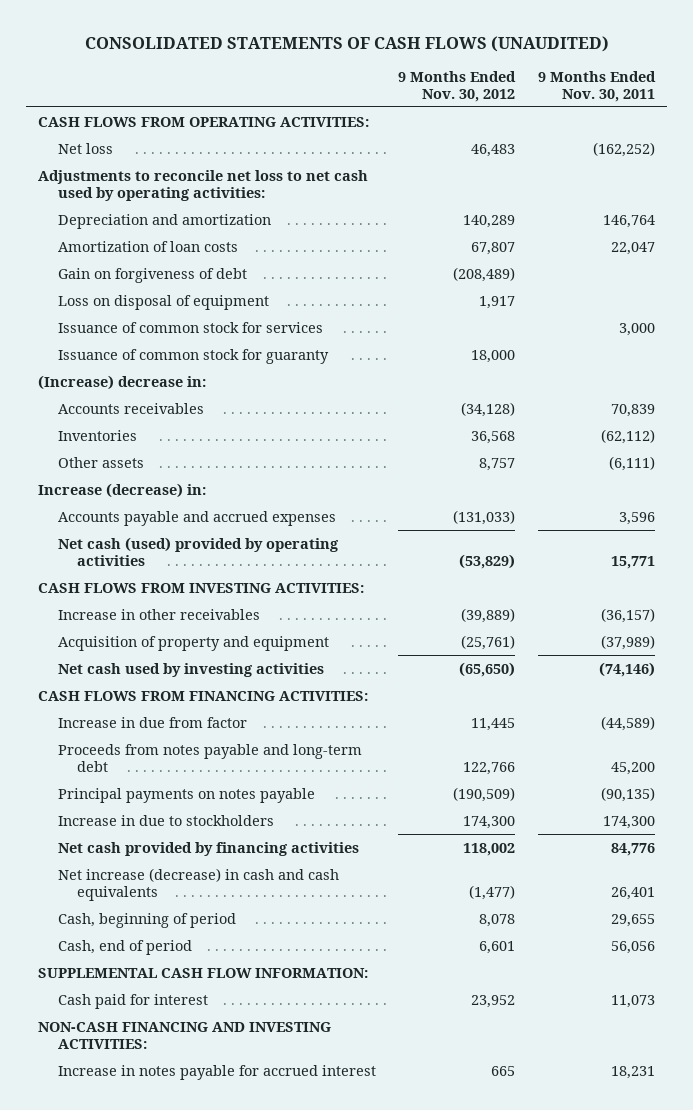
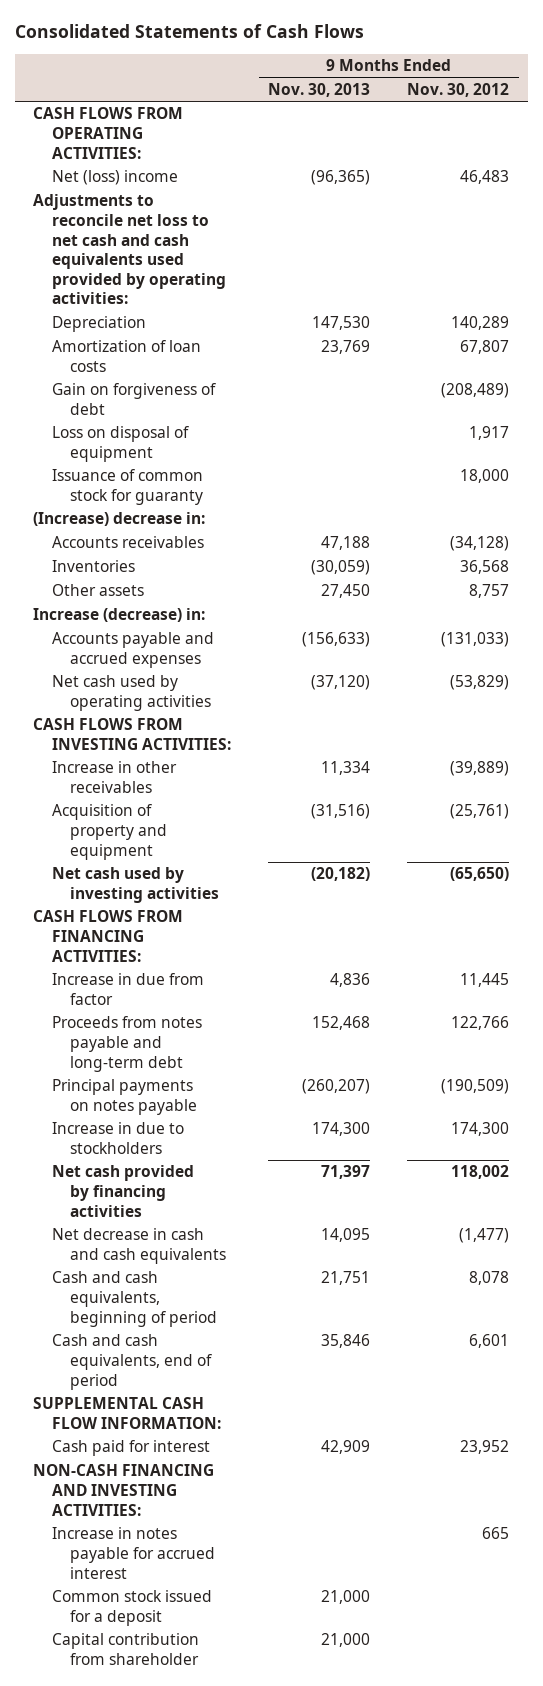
- CONSOLIDATED STATEMENTS OF CASH FLOWS (UNAUDITED)
+ Consolidated Statements of Cash Flows
- | 9 Months Ended Nov. 30, 2012 | 9 Months Ended Nov. 30, 2011
+ | 9 Months Ended Nov. 30, 2013 | 9 Months Ended Nov. 30, 2012
- Net loss | 46,483 | (162,252)
- Adjustments to reconcile net loss to net cash used by operating activities:
- Depreciation and amortization | 140,289 | 146,764
+ Net (loss) income | (96,365) | 46,483
+ Adjustments to reconcile net loss to net cash and cash equivalents used provided by operating activities:
+ Depreciation | 147,530 | 140,289
- Issuance of common stock for services | | 3,000
- Net cash (used) provided by operating activities | (53,829) | 15,771
+ Net cash used by operating activities | (37,120) | (53,829)
- Net increase (decrease) in cash and cash equivalents | (1,477) | 26,401
- Cash, beginning of period | 8,078 | 29,655
- Cash, end of period | 6,601 | 56,056
+ Net decrease in cash and cash equivalents | 14,095 | (1,477)
+ Cash and cash equivalents, beginning of period | 21,751 | 8,078
+ Cash and cash equivalents, end of period | 35,846 | 6,601
+ Common stock issued for a deposit | 21,000 |
+ Capital contribution from shareholder | 21,000 |

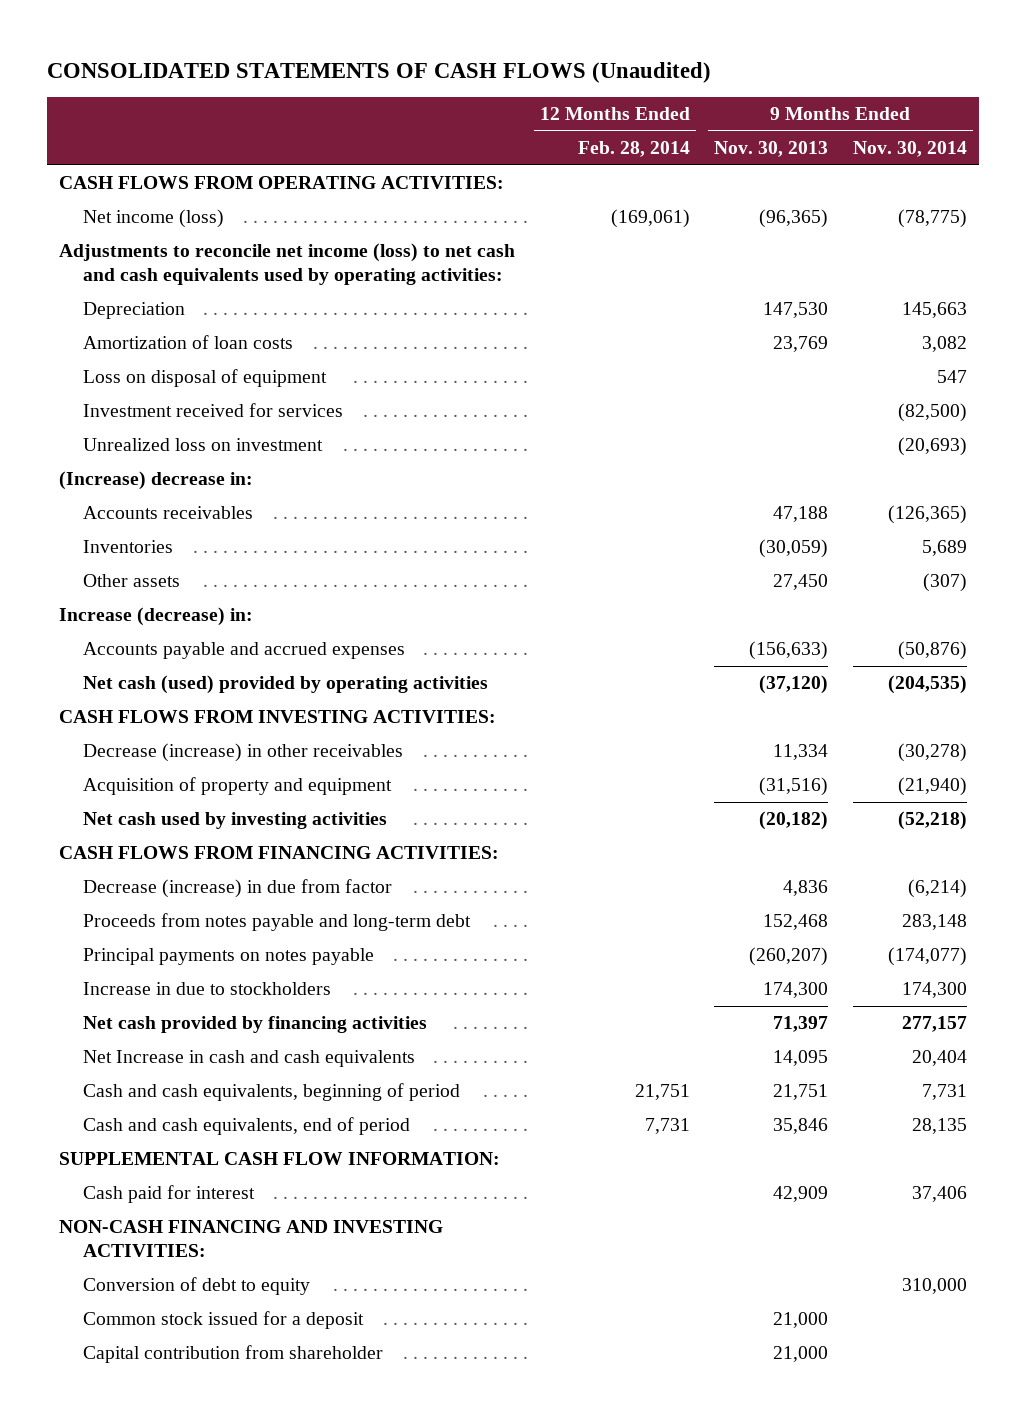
- Consolidated Statements of Cash Flows
+ CONSOLIDATED STATEMENTS OF CASH FLOWS (Unaudited)
- | 9 Months Ended Nov. 30, 2013 | 9 Months Ended Nov. 30, 2012
+ | 12 Months Ended Feb. 28, 2014 | 9 Months Ended Nov. 30, 2013 | 9 Months Ended Nov. 30, 2014
- Net (loss) income | (96,365) | 46,483
- Adjustments to reconcile net loss to net cash and cash equivalents used provided by operating activities:
+ Net income (loss) | (169,061) | (96,365) | (78,775)
+ Adjustments to reconcile net income (loss) to net cash and cash equivalents used by operating activities:
- Gain on forgiveness of debt | | (208,489)
- Issuance of common stock for guaranty | | 18,000
+ Investment received for services | | | (82,500)
+ Unrealized loss on investment | | | (20,693)
- Net cash used by operating activities | (37,120) | (53,829)
+ Net cash (used) provided by operating activities | | (37,120) | (204,535)
- Increase in other receivables | 11,334 | (39,889)
+ Decrease (increase) in other receivables | | 11,334 | (30,278)
- Increase in due from factor | 4,836 | 11,445
+ Decrease (increase) in due from factor | | 4,836 | (6,214)
- Net decrease in cash and cash equivalents | 14,095 | (1,477)
+ Net Increase in cash and cash equivalents | | 14,095 | 20,404
- Increase in notes payable for accrued interest | | 665
+ Conversion of debt to equity | | | 310,000

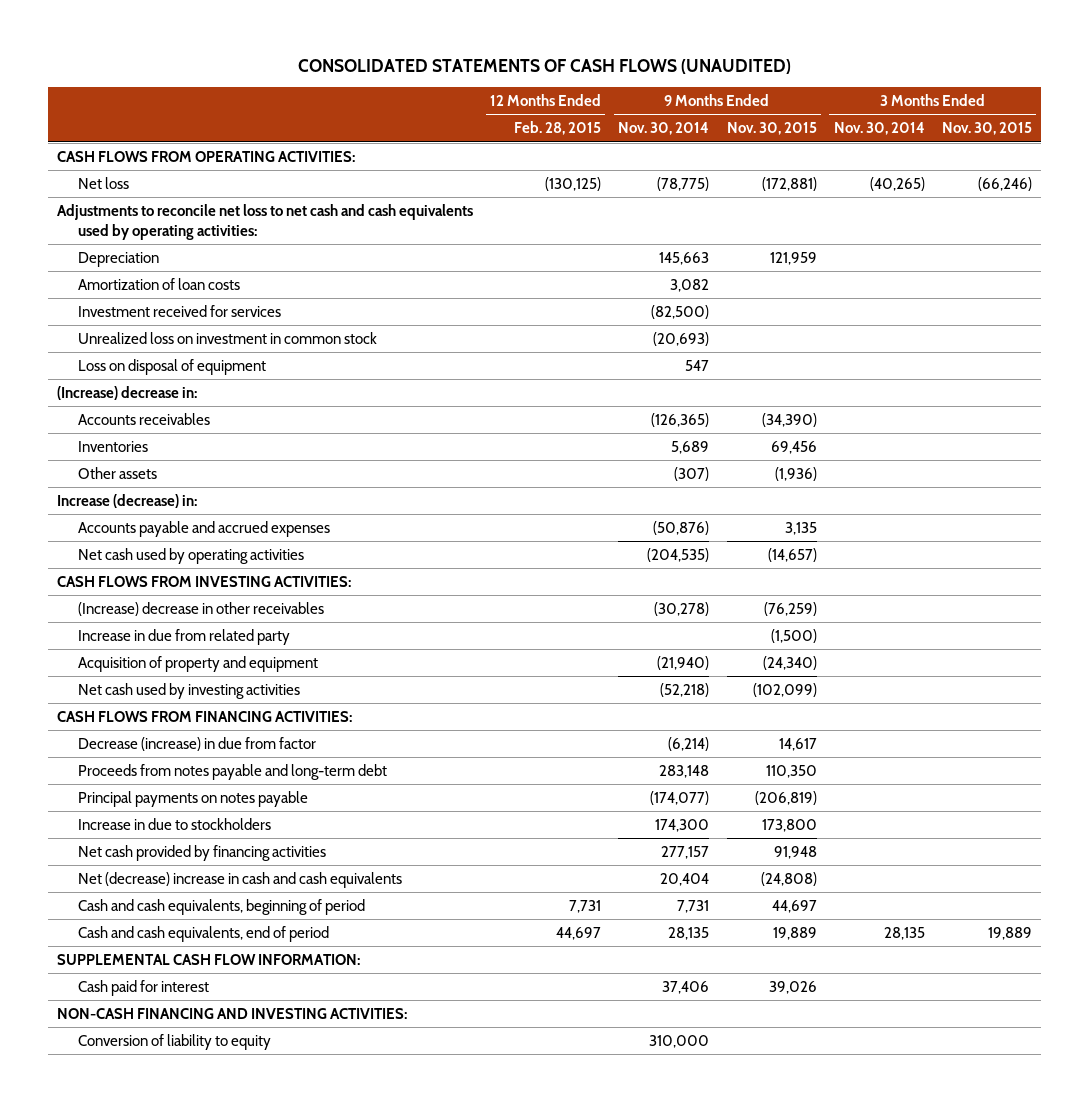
- CONSOLIDATED STATEMENTS OF CASH FLOWS (Unaudited)
+ CONSOLIDATED STATEMENTS OF CASH FLOWS (UNAUDITED)
- | 12 Months Ended Feb. 28, 2014 | 9 Months Ended Nov. 30, 2013 | 9 Months Ended Nov. 30, 2014
+ | 12 Months Ended Feb. 28, 2015 | 9 Months Ended Nov. 30, 2014 | 9 Months Ended Nov. 30, 2015 | 3 Months Ended Nov. 30, 2014 | 3 Months Ended Nov. 30, 2015
- Net income (loss) | (169,061) | (96,365) | (78,775)
- Adjustments to reconcile net income (loss) to net cash and cash equivalents used by operating activities:
+ Net loss | (130,125) | (78,775) | (172,881) | (40,265) | (66,246)
+ Adjustments to reconcile net loss to net cash and cash equivalents used by operating activities:
- Unrealized loss on investment | | | (20,693)
+ Unrealized loss on investment in common stock | | (20,693) | | |
moved down: Loss on disposal of equipment | | 547 | | |
- Net cash (used) provided by operating activities | | (37,120) | (204,535)
+ Net cash used by operating activities | | (204,535) | (14,657) | |
- Decrease (increase) in other receivables | | 11,334 | (30,278)
+ (Increase) decrease in other receivables | | (30,278) | (76,259) | |
+ Increase in due from related party | | | (1,500) | |
- Net Increase in cash and cash equivalents | | 14,095 | 20,404
+ Net (decrease) increase in cash and cash equivalents | | 20,404 | (24,808) | |
- Conversion of debt to equity | | | 310,000
- Common stock issued for a deposit | | 21,000 |
- Capital contribution from shareholder | | 21,000 |
+ Conversion of liability to equity | | 310,000 | | |

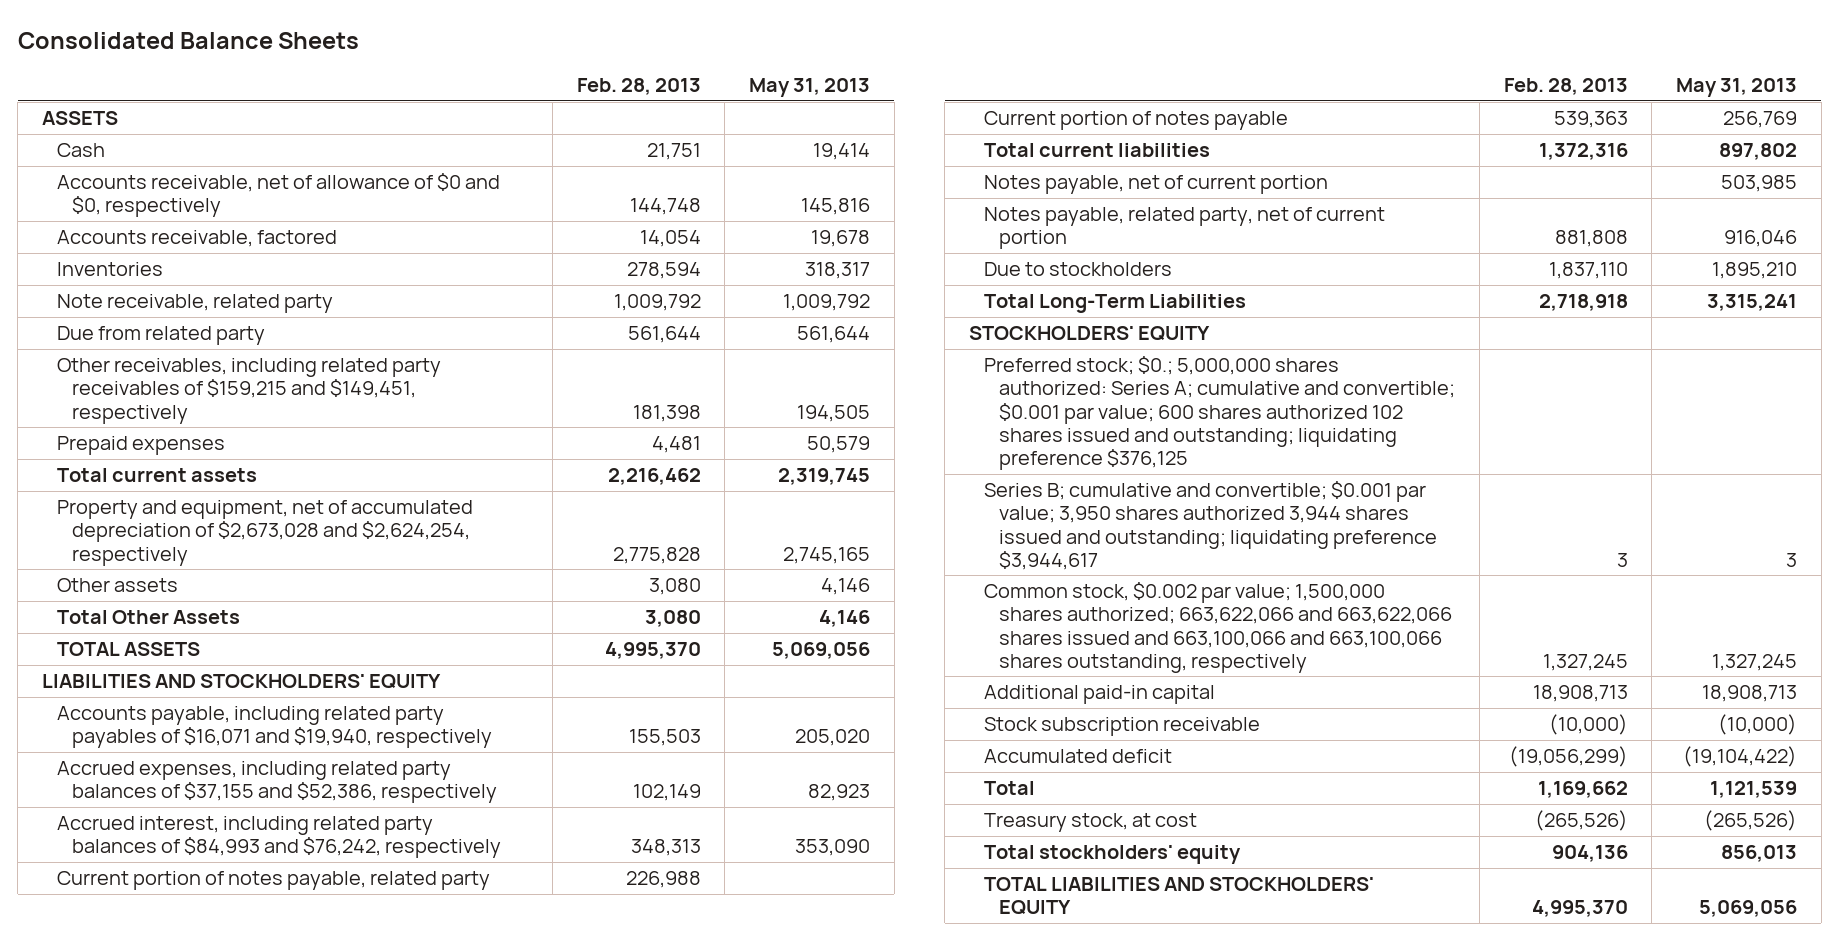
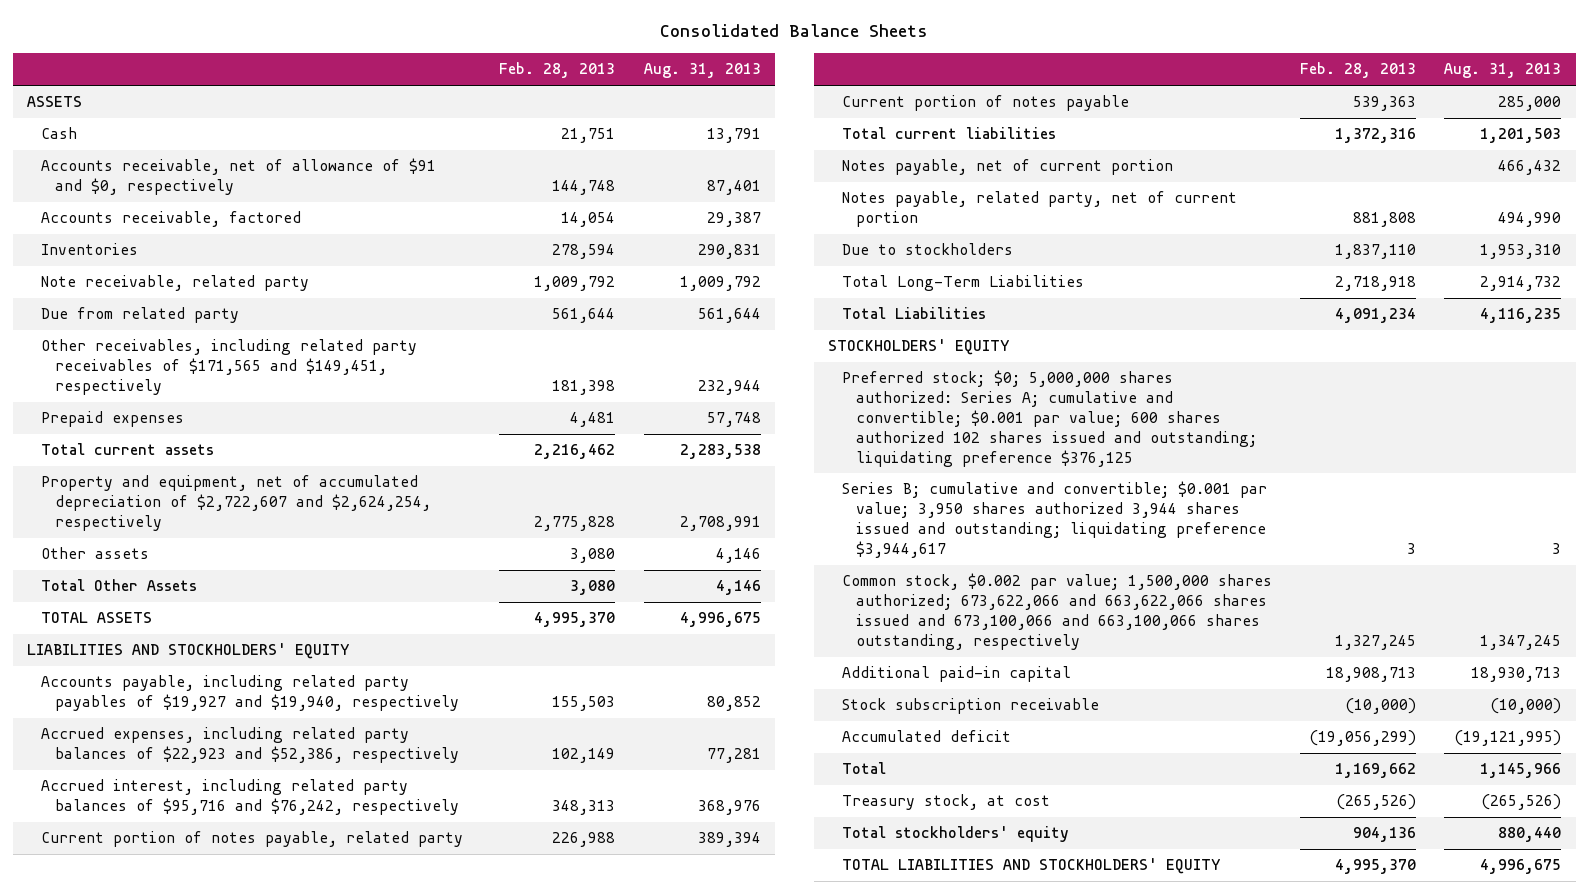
- | Feb. 28, 2013 | May 31, 2013
+ | Feb. 28, 2013 | Aug. 31, 2013
- Accounts receivable, net of allowance of $0 and $0, respectively | 144,748 | 145,816
+ Accounts receivable, net of allowance of $91 and $0, respectively | 144,748 | 87,401
- Other receivables, including related party receivables of $159,215 and $149,451, respectively | 181,398 | 194,505
+ Other receivables, including related party receivables of $171,565 and $149,451, respectively | 181,398 | 232,944
- Property and equipment, net of accumulated depreciation of $2,673,028 and $2,624,254, respectively | 2,775,828 | 2,745,165
+ Property and equipment, net of accumulated depreciation of $2,722,607 and $2,624,254, respectively | 2,775,828 | 2,708,991
- Accounts payable, including related party payables of $16,071 and $19,940, respectively | 155,503 | 205,020
- Accrued expenses, including related party balances of $37,155 and $52,386, respectively | 102,149 | 82,923
- Accrued interest, including related party balances of $84,993 and $76,242, respectively | 348,313 | 353,090
+ Accounts payable, including related party payables of $19,927 and $19,940, respectively | 155,503 | 80,852
+ Accrued expenses, including related party balances of $22,923 and $52,386, respectively | 102,149 | 77,281
+ Accrued interest, including related party balances of $95,716 and $76,242, respectively | 348,313 | 368,976
+ Total Liabilities | 4,091,234 | 4,116,235
- Preferred stock; $0.; 5,000,000 shares authorized: Series A; cumulative and convertible; $0.001 par value; 600 shares authorized 102 shares issued and outstanding; liquidating preference $376,125
+ Preferred stock; $0; 5,000,000 shares authorized: Series A; cumulative and convertible; $0.001 par value; 600 shares authorized 102 shares issued and outstanding; liquidating preference $376,125
- Common stock, $0.002 par value; 1,500,000 shares authorized; 663,622,066 and 663,622,066 shares issued and 663,100,066 and 663,100,066 shares outstanding, respectively | 1,327,245 | 1,327,245
+ Common stock, $0.002 par value; 1,500,000 shares authorized; 673,622,066 and 663,622,066 shares issued and 673,100,066 and 663,100,066 shares outstanding, respectively | 1,327,245 | 1,347,245

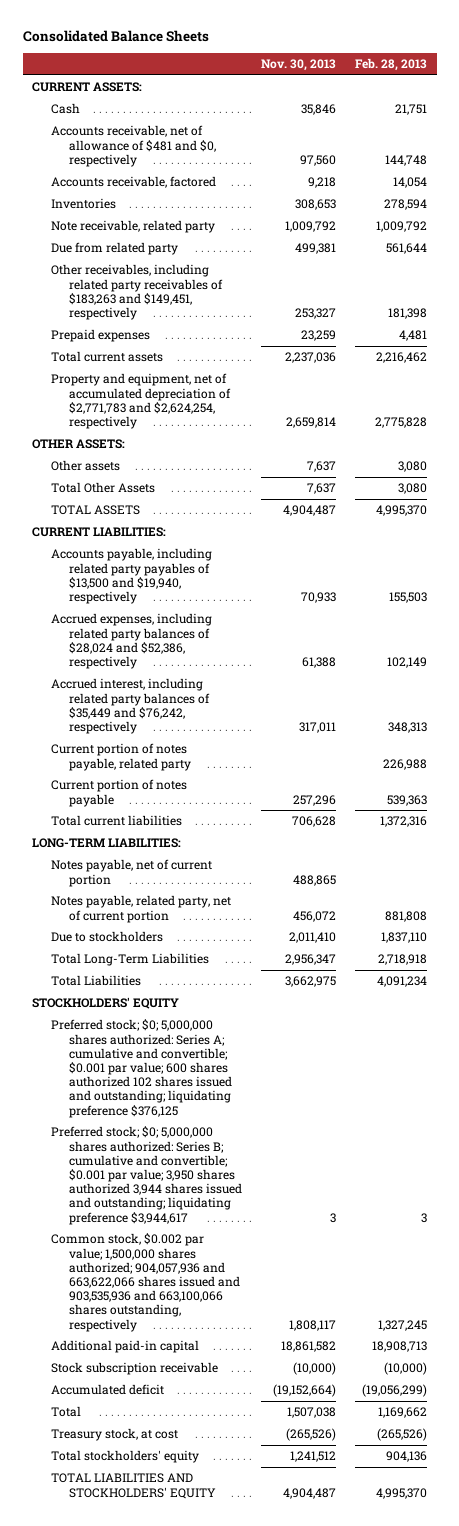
- | Feb. 28, 2013 | Aug. 31, 2013
+ | Nov. 30, 2013 | Feb. 28, 2013
- ASSETS
+ CURRENT ASSETS:
- Accounts receivable, net of allowance of $91 and $0, respectively | 144,748 | 87,401
+ Accounts receivable, net of allowance of $481 and $0, respectively | 97,560 | 144,748
- Other receivables, including related party receivables of $171,565 and $149,451, respectively | 181,398 | 232,944
+ Other receivables, including related party receivables of $183,263 and $149,451, respectively | 253,327 | 181,398
- Property and equipment, net of accumulated depreciation of $2,722,607 and $2,624,254, respectively | 2,775,828 | 2,708,991
+ Property and equipment, net of accumulated depreciation of $2,771,783 and $2,624,254, respectively | 2,659,814 | 2,775,828
+ OTHER ASSETS:
- LIABILITIES AND STOCKHOLDERS' EQUITY
- Accounts payable, including related party payables of $19,927 and $19,940, respectively | 155,503 | 80,852
- Accrued expenses, including related party balances of $22,923 and $52,386, respectively | 102,149 | 77,281
- Accrued interest, including related party balances of $95,716 and $76,242, respectively | 348,313 | 368,976
+ CURRENT LIABILITIES:
+ Accounts payable, including related party payables of $13,500 and $19,940, respectively | 70,933 | 155,503
+ Accrued expenses, including related party balances of $28,024 and $52,386, respectively | 61,388 | 102,149
+ Accrued interest, including related party balances of $35,449 and $76,242, respectively | 317,011 | 348,313
+ LONG-TERM LIABILITIES:
- Series B; cumulative and convertible; $0.001 par value; 3,950 shares authorized 3,944 shares issued and outstanding; liquidating preference $3,944,617 | 3 | 3
- Common stock, $0.002 par value; 1,500,000 shares authorized; 673,622,066 and 663,622,066 shares issued and 673,100,066 and 663,100,066 shares outstanding, respectively | 1,327,245 | 1,347,245
+ Preferred stock; $0; 5,000,000 shares authorized: Series B; cumulative and convertible; $0.001 par value; 3,950 shares authorized 3,944 shares issued and outstanding; liquidating preference $3,944,617 | 3 | 3
+ Common stock, $0.002 par value; 1,500,000 shares authorized; 904,057,936 and 663,622,066 shares issued and 903,535,936 and 663,100,066 shares outstanding, respectively | 1,808,117 | 1,327,245

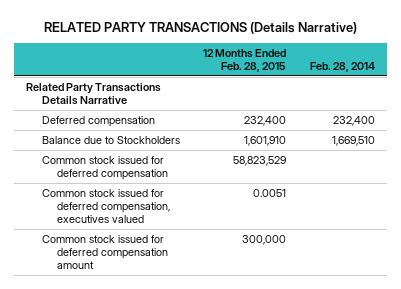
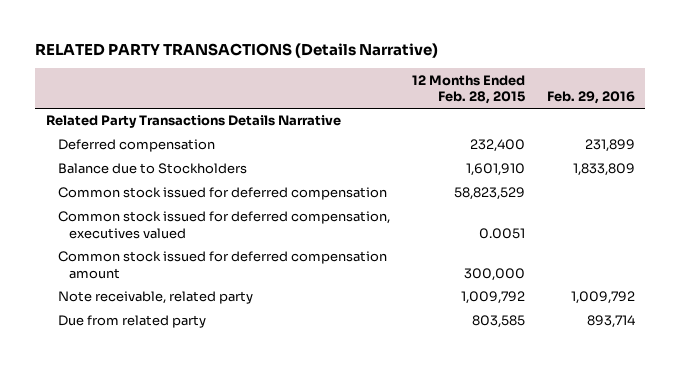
- | 12 Months Ended Feb. 28, 2015 | Feb. 28, 2014
+ | 12 Months Ended Feb. 28, 2015 | Feb. 29, 2016
+ Note receivable, related party | 1,009,792 | 1,009,792
+ Due from related party | 803,585 | 893,714

